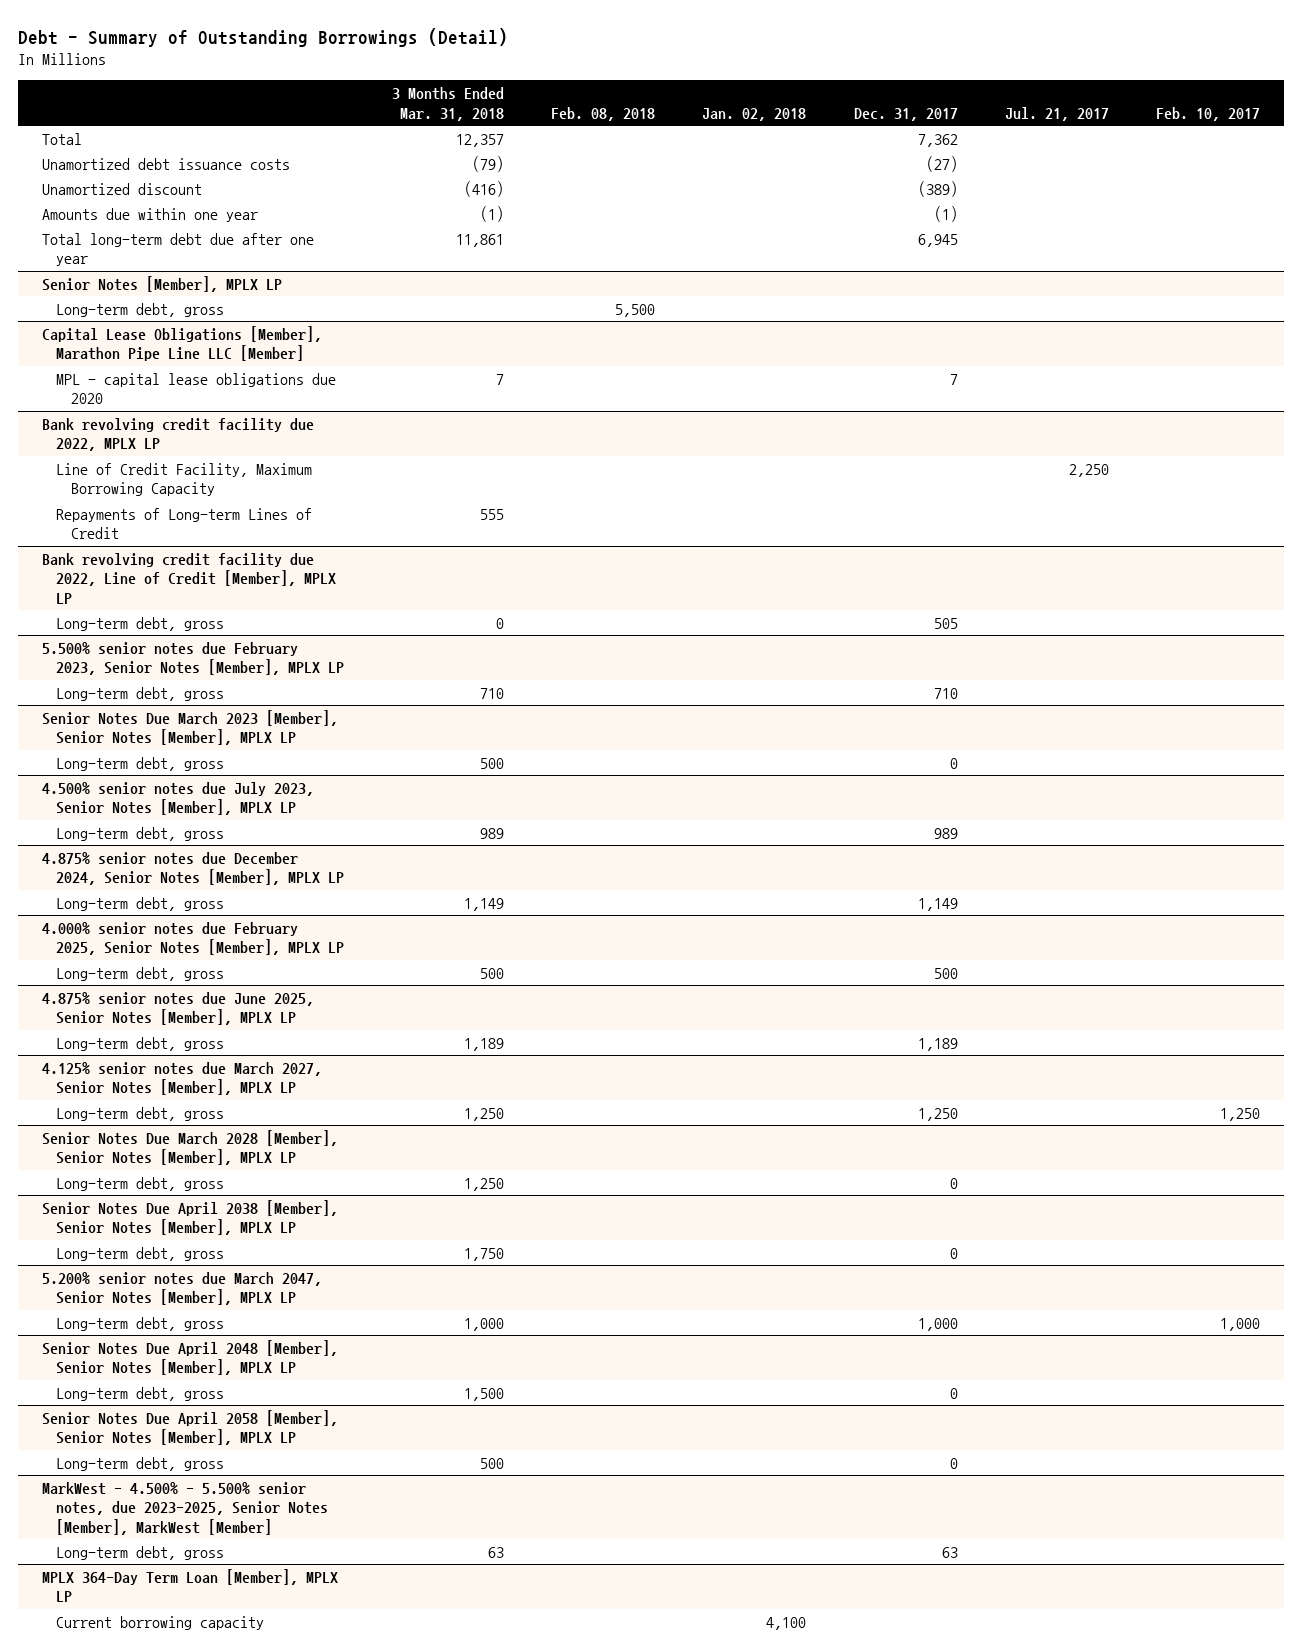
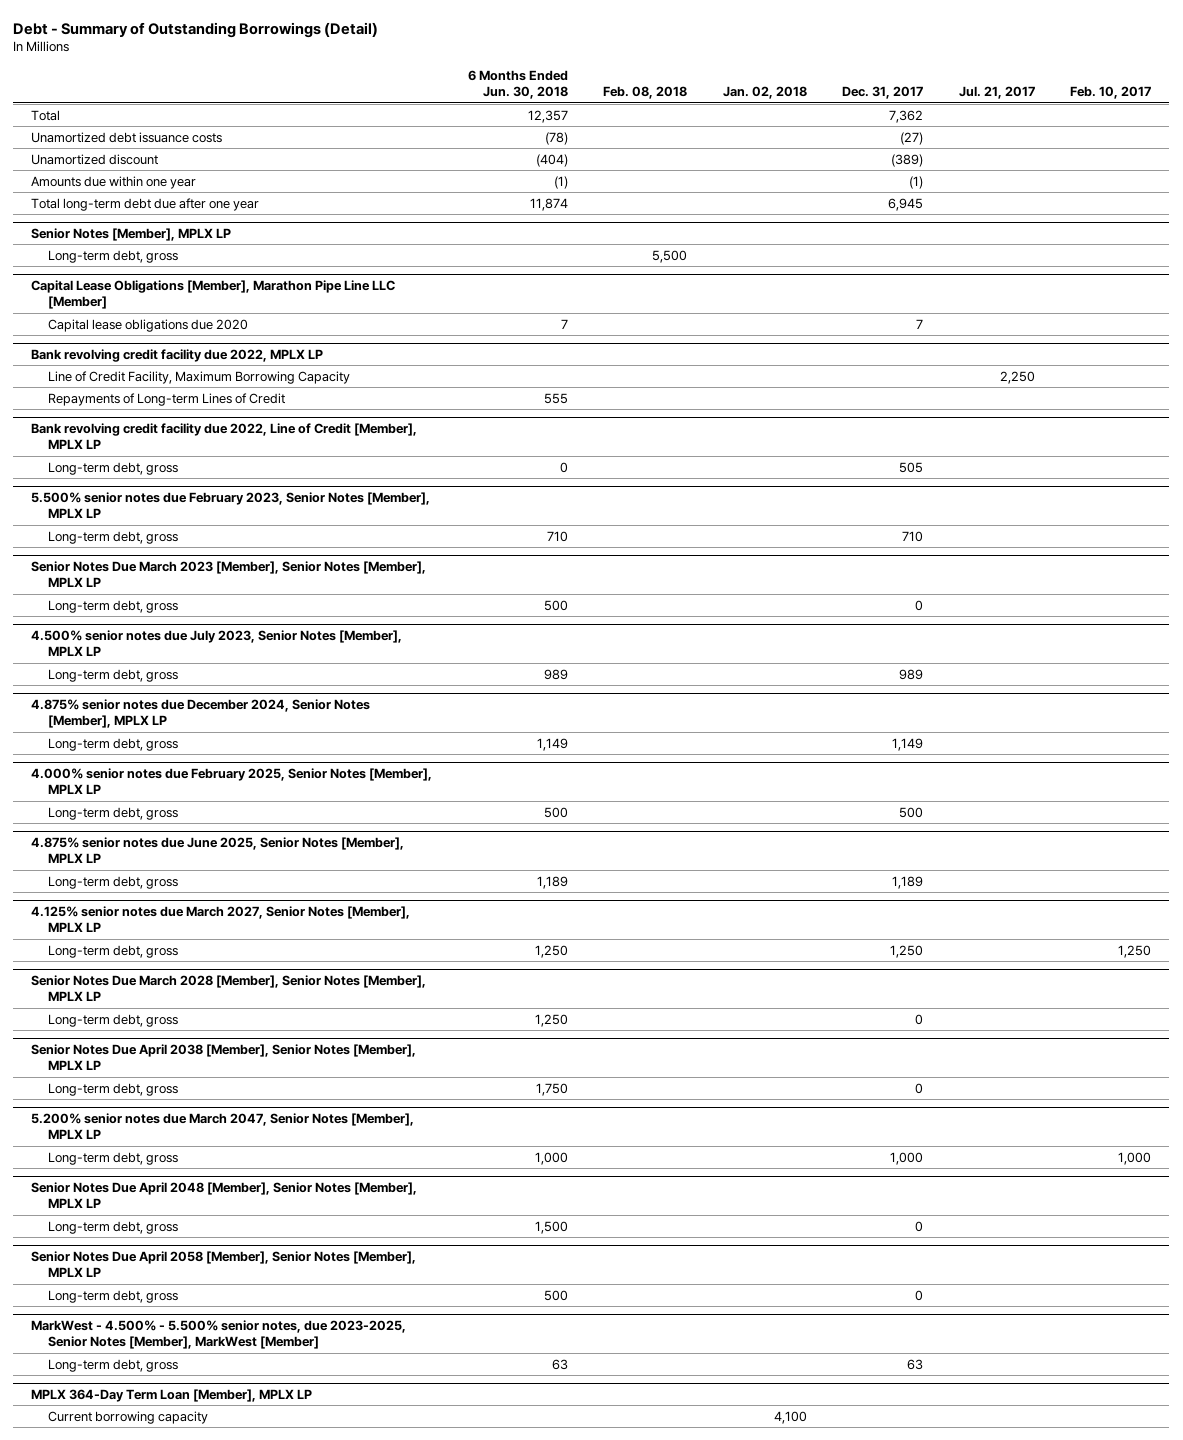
- | 3 Months Ended Mar. 31, 2018 | Feb. 08, 2018 | Jan. 02, 2018 | Dec. 31, 2017 | Jul. 21, 2017 | Feb. 10, 2017
+ | 6 Months Ended Jun. 30, 2018 | Feb. 08, 2018 | Jan. 02, 2018 | Dec. 31, 2017 | Jul. 21, 2017 | Feb. 10, 2017
@ Capital Lease Obligations [Member], Marathon Pipe Line LLC [Member]
- MPL - capital lease obligations due 2020 | 7 | | | 7 | |
+ Capital lease obligations due 2020 | 7 | | | 7 | |

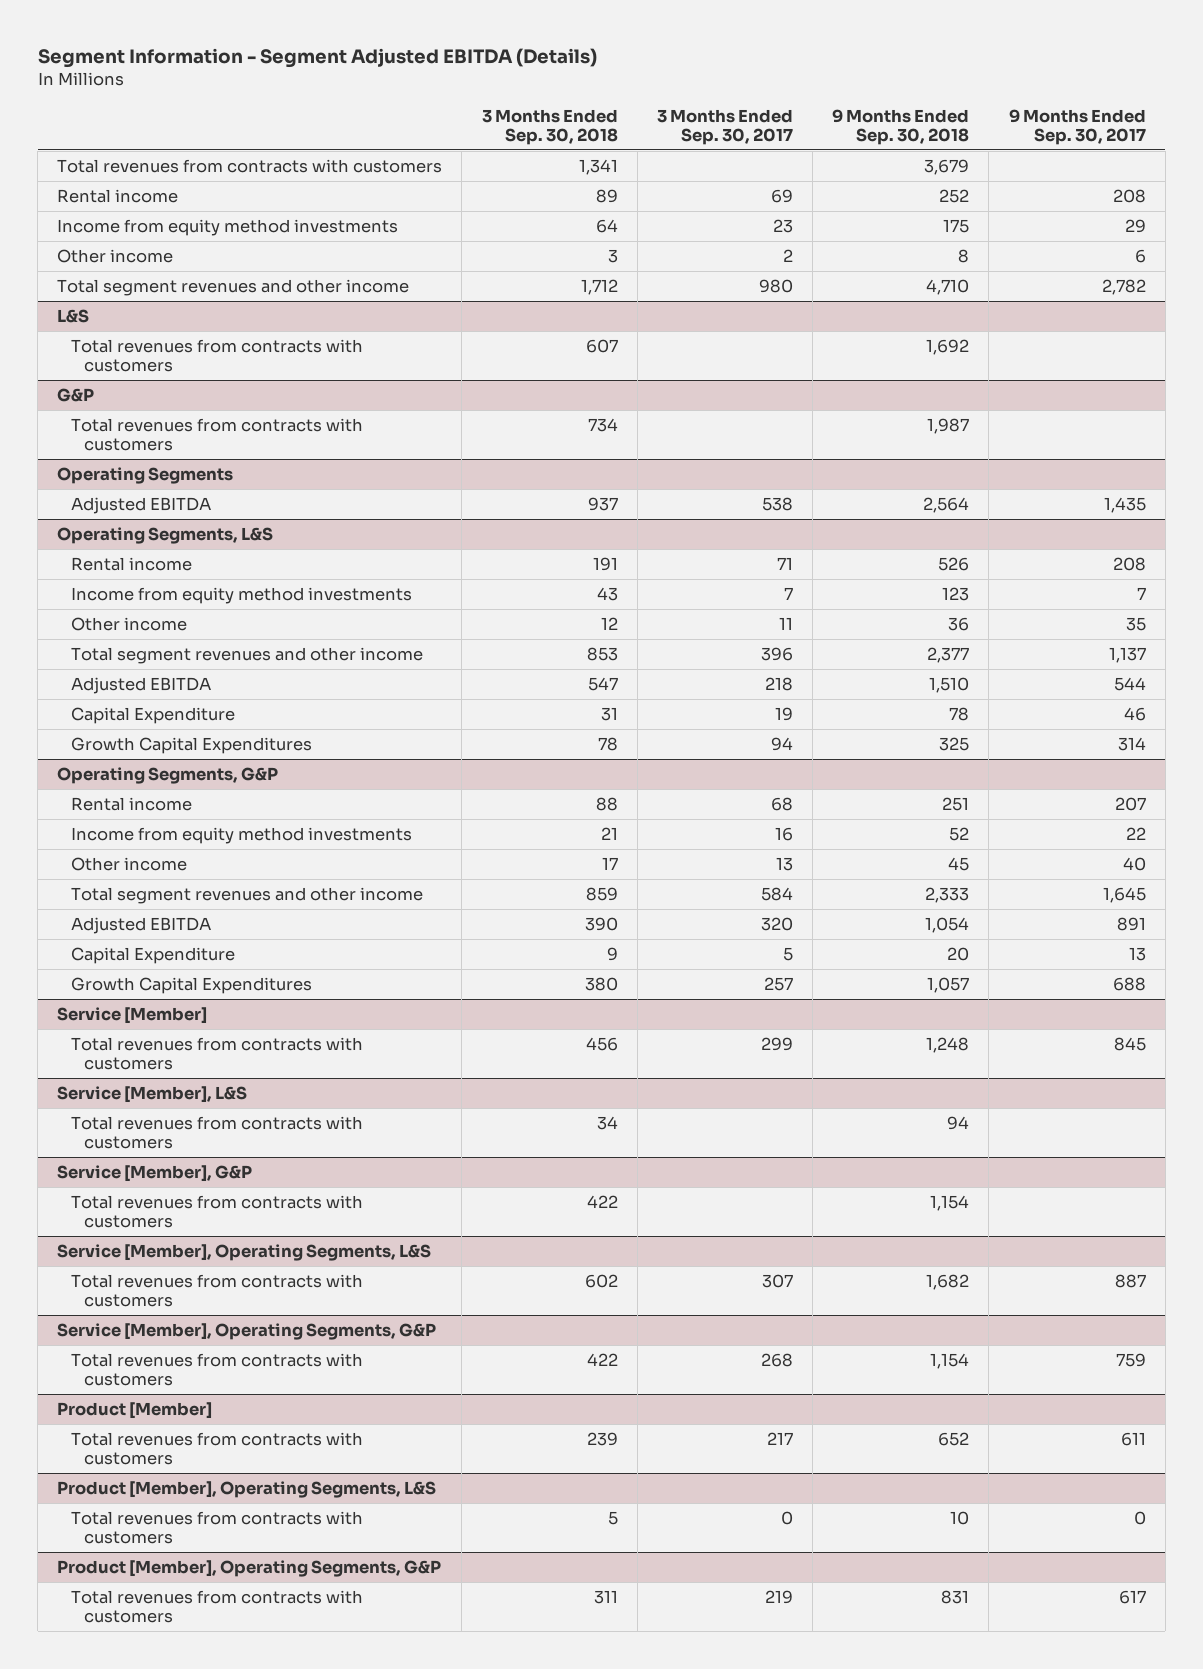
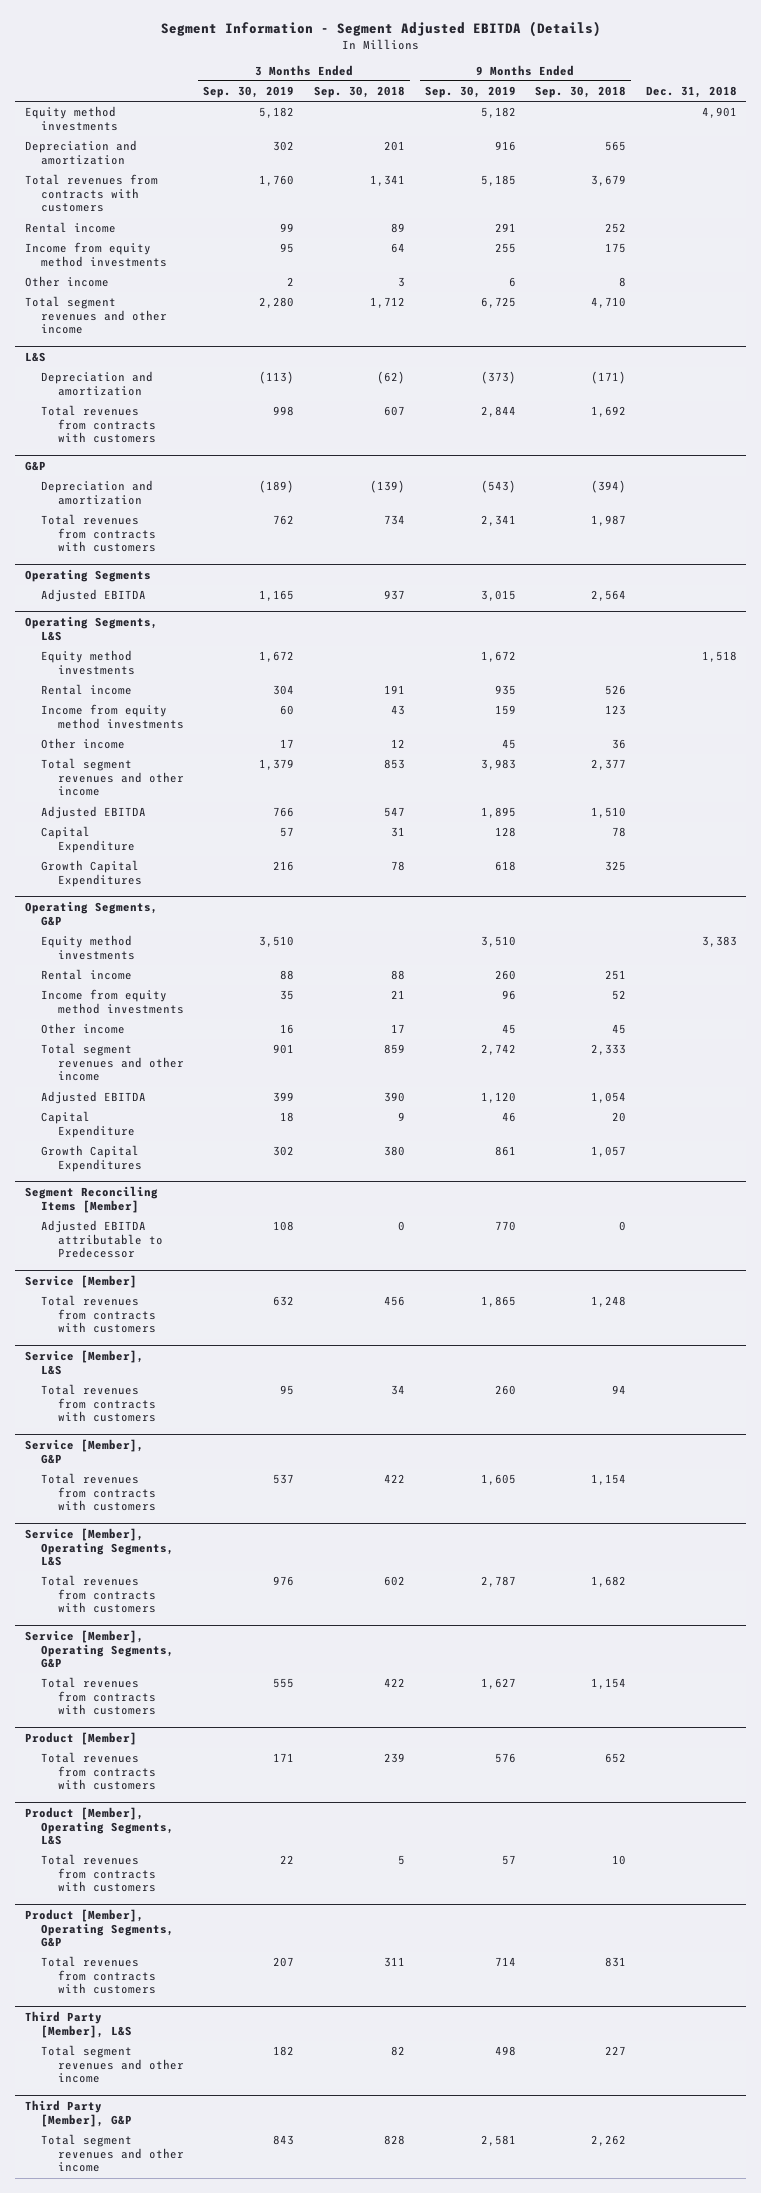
- | 3 Months Ended Sep. 30, 2018 | 3 Months Ended Sep. 30, 2017 | 9 Months Ended Sep. 30, 2018 | 9 Months Ended Sep. 30, 2017
+ | 3 Months Ended Sep. 30, 2019 | 3 Months Ended Sep. 30, 2018 | 9 Months Ended Sep. 30, 2019 | 9 Months Ended Sep. 30, 2018 | Dec. 31, 2018
+ Equity method investments | 5,182 | | 5,182 | | 4,901
+ Depreciation and amortization | 302 | 201 | 916 | 565 |
@ L&S
+ Depreciation and amortization | (113) | (62) | (373) | (171) |
@ G&P
+ Depreciation and amortization | (189) | (139) | (543) | (394) |
@ Operating Segments, L&S
+ Equity method investments | 1,672 | | 1,672 | | 1,518
@ Operating Segments, G&P
+ Equity method investments | 3,510 | | 3,510 | | 3,383
+ Segment Reconciling Items [Member]
+ Adjusted EBITDA attributable to Predecessor | 108 | 0 | 770 | 0 |
+ Third Party [Member], L&S
+ Total segment revenues and other income | 182 | 82 | 498 | 227 |
+ Third Party [Member], G&P
+ Total segment revenues and other income | 843 | 828 | 2,581 | 2,262 |

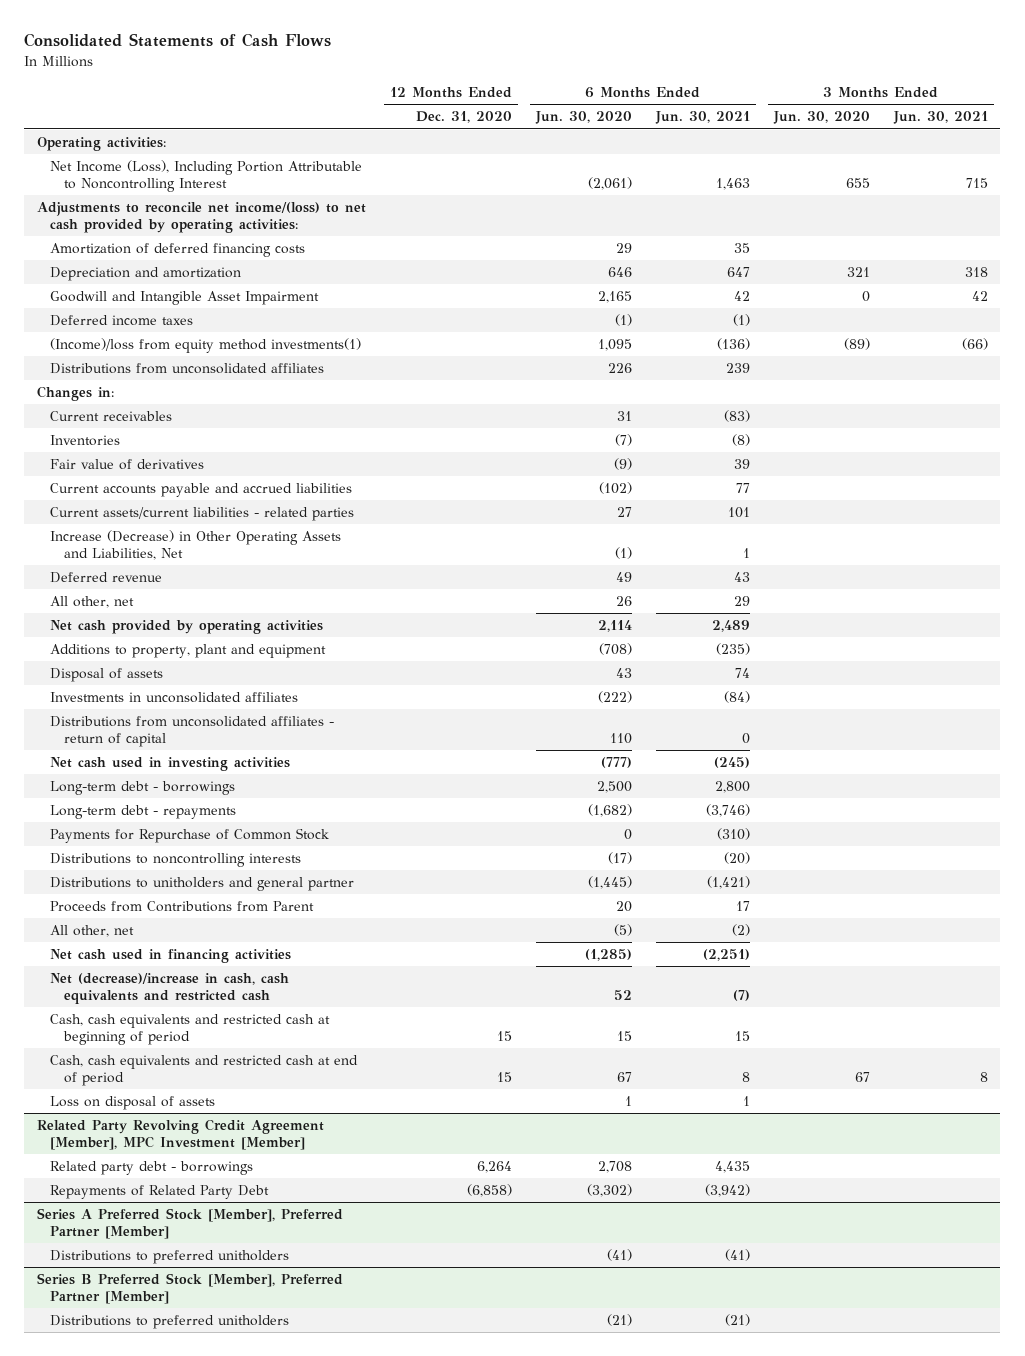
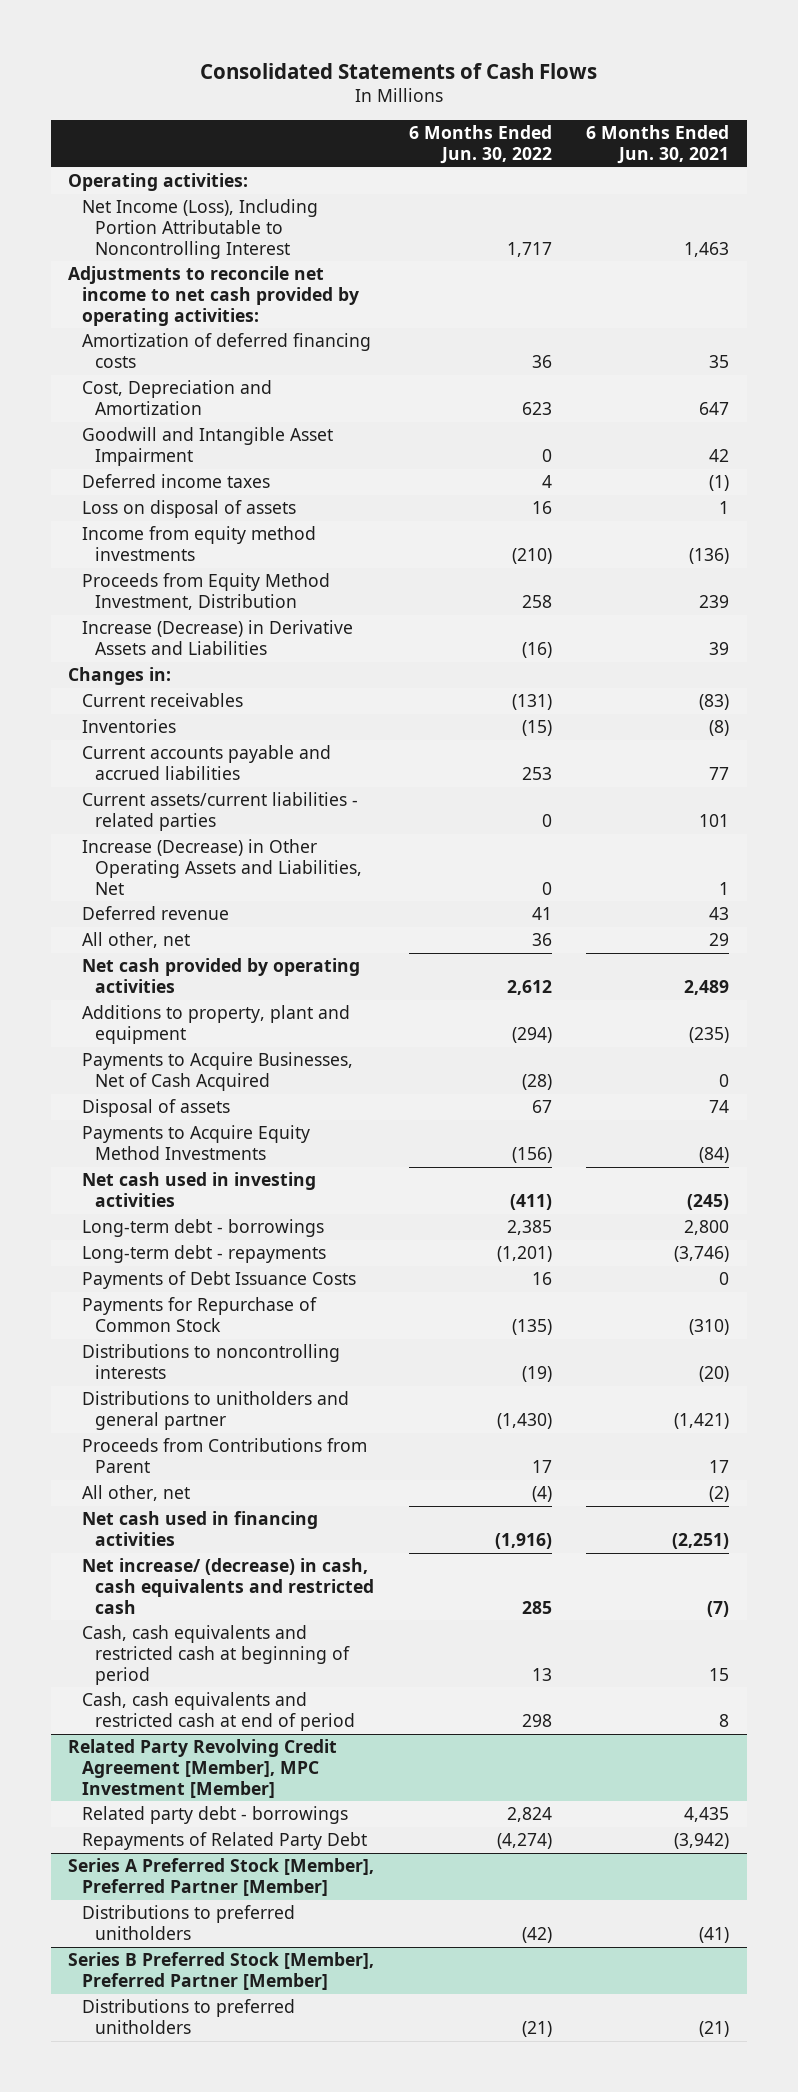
- | 12 Months Ended Dec. 31, 2020 | 6 Months Ended Jun. 30, 2020 | 6 Months Ended Jun. 30, 2021 | 3 Months Ended Jun. 30, 2020 | 3 Months Ended Jun. 30, 2021
+ | 6 Months Ended Jun. 30, 2022 | 6 Months Ended Jun. 30, 2021
- Adjustments to reconcile net income/(loss) to net cash provided by operating activities:
+ Adjustments to reconcile net income to net cash provided by operating activities:
- Depreciation and amortization | | 646 | 647 | 321 | 318
+ Cost, Depreciation and Amortization | 623 | 647
- (Income)/loss from equity method investments(1) | | 1,095 | (136) | (89) | (66)
- Distributions from unconsolidated affiliates | | 226 | 239 | |
moved up: Loss on disposal of assets | 16 | 1
+ Income from equity method investments | (210) | (136)
+ Proceeds from Equity Method Investment, Distribution | 258 | 239
+ Increase (Decrease) in Derivative Assets and Liabilities | (16) | 39
- Fair value of derivatives | | (9) | 39 | |
+ Payments to Acquire Businesses, Net of Cash Acquired | (28) | 0
- Investments in unconsolidated affiliates | | (222) | (84) | |
- Distributions from unconsolidated affiliates - return of capital | | 110 | 0 | |
+ Payments to Acquire Equity Method Investments | (156) | (84)
+ Payments of Debt Issuance Costs | 16 | 0
- Net (decrease)/increase in cash, cash equivalents and restricted cash | | 52 | (7) | |
+ Net increase/ (decrease) in cash, cash equivalents and restricted cash | 285 | (7)

